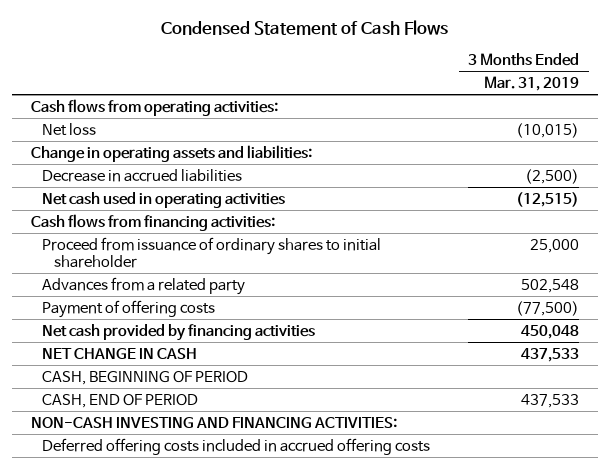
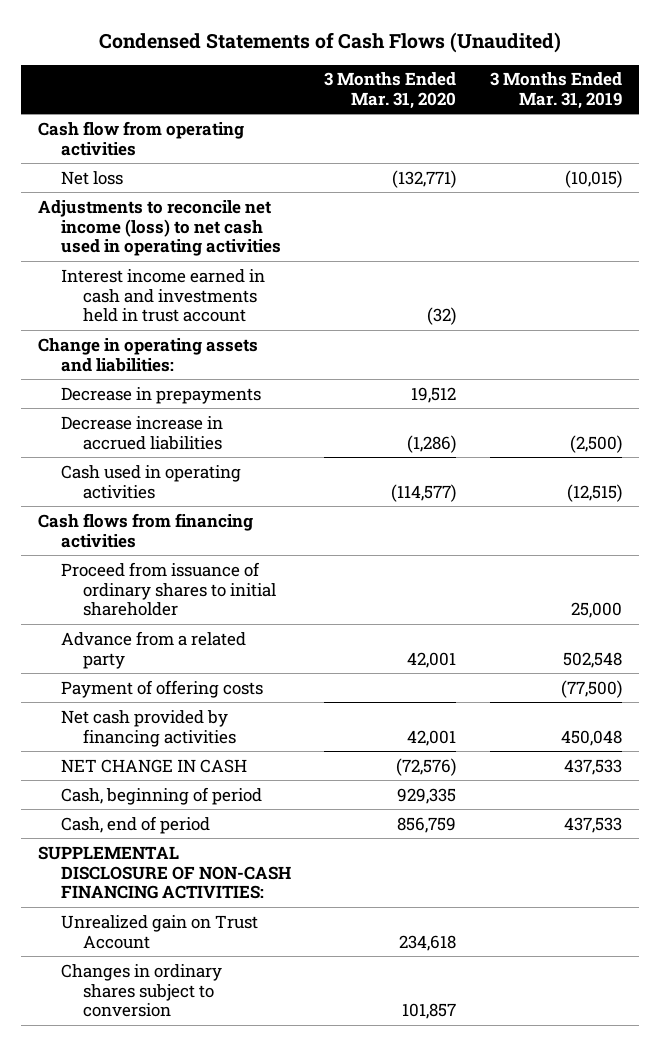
- Condensed Statement of Cash Flows
+ Condensed Statements of Cash Flows (Unaudited)
- | 3 Months Ended Mar. 31, 2019
+ | 3 Months Ended Mar. 31, 2020 | 3 Months Ended Mar. 31, 2019
- Cash flows from operating activities:
+ Cash flow from operating activities
+ Adjustments to reconcile net income (loss) to net cash used in operating activities
+ Interest income earned in cash and investments held in trust account | (32) |
- Decrease in accrued liabilities | (2,500)
- Net cash used in operating activities | (12,515)
- Cash flows from financing activities:
+ Decrease in prepayments | 19,512 |
+ Decrease increase in accrued liabilities | (1,286) | (2,500)
+ Cash used in operating activities | (114,577) | (12,515)
+ Cash flows from financing activities
- Advances from a related party | 502,548
+ Advance from a related party | 42,001 | 502,548
- CASH, BEGINNING OF PERIOD
- CASH, END OF PERIOD | 437,533
- NON-CASH INVESTING AND FINANCING ACTIVITIES:
- Deferred offering costs included in accrued offering costs
+ Cash, beginning of period | 929,335 |
+ Cash, end of period | 856,759 | 437,533
+ SUPPLEMENTAL DISCLOSURE OF NON-CASH FINANCING ACTIVITIES:
+ Unrealized gain on Trust Account | 234,618 |
+ Changes in ordinary shares subject to conversion | 101,857 |

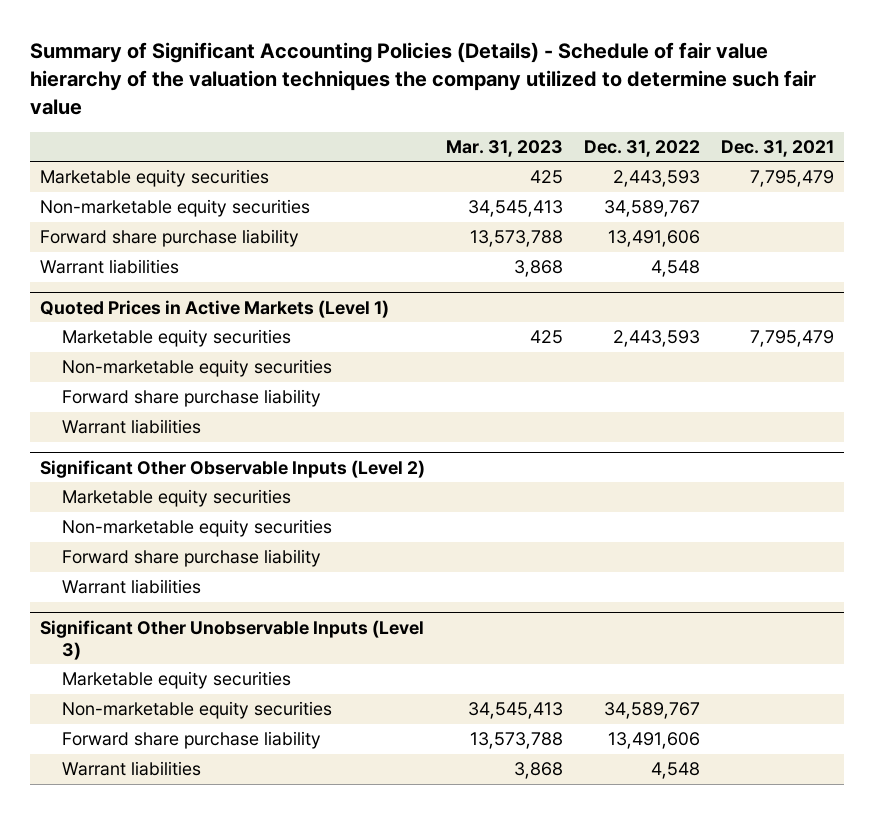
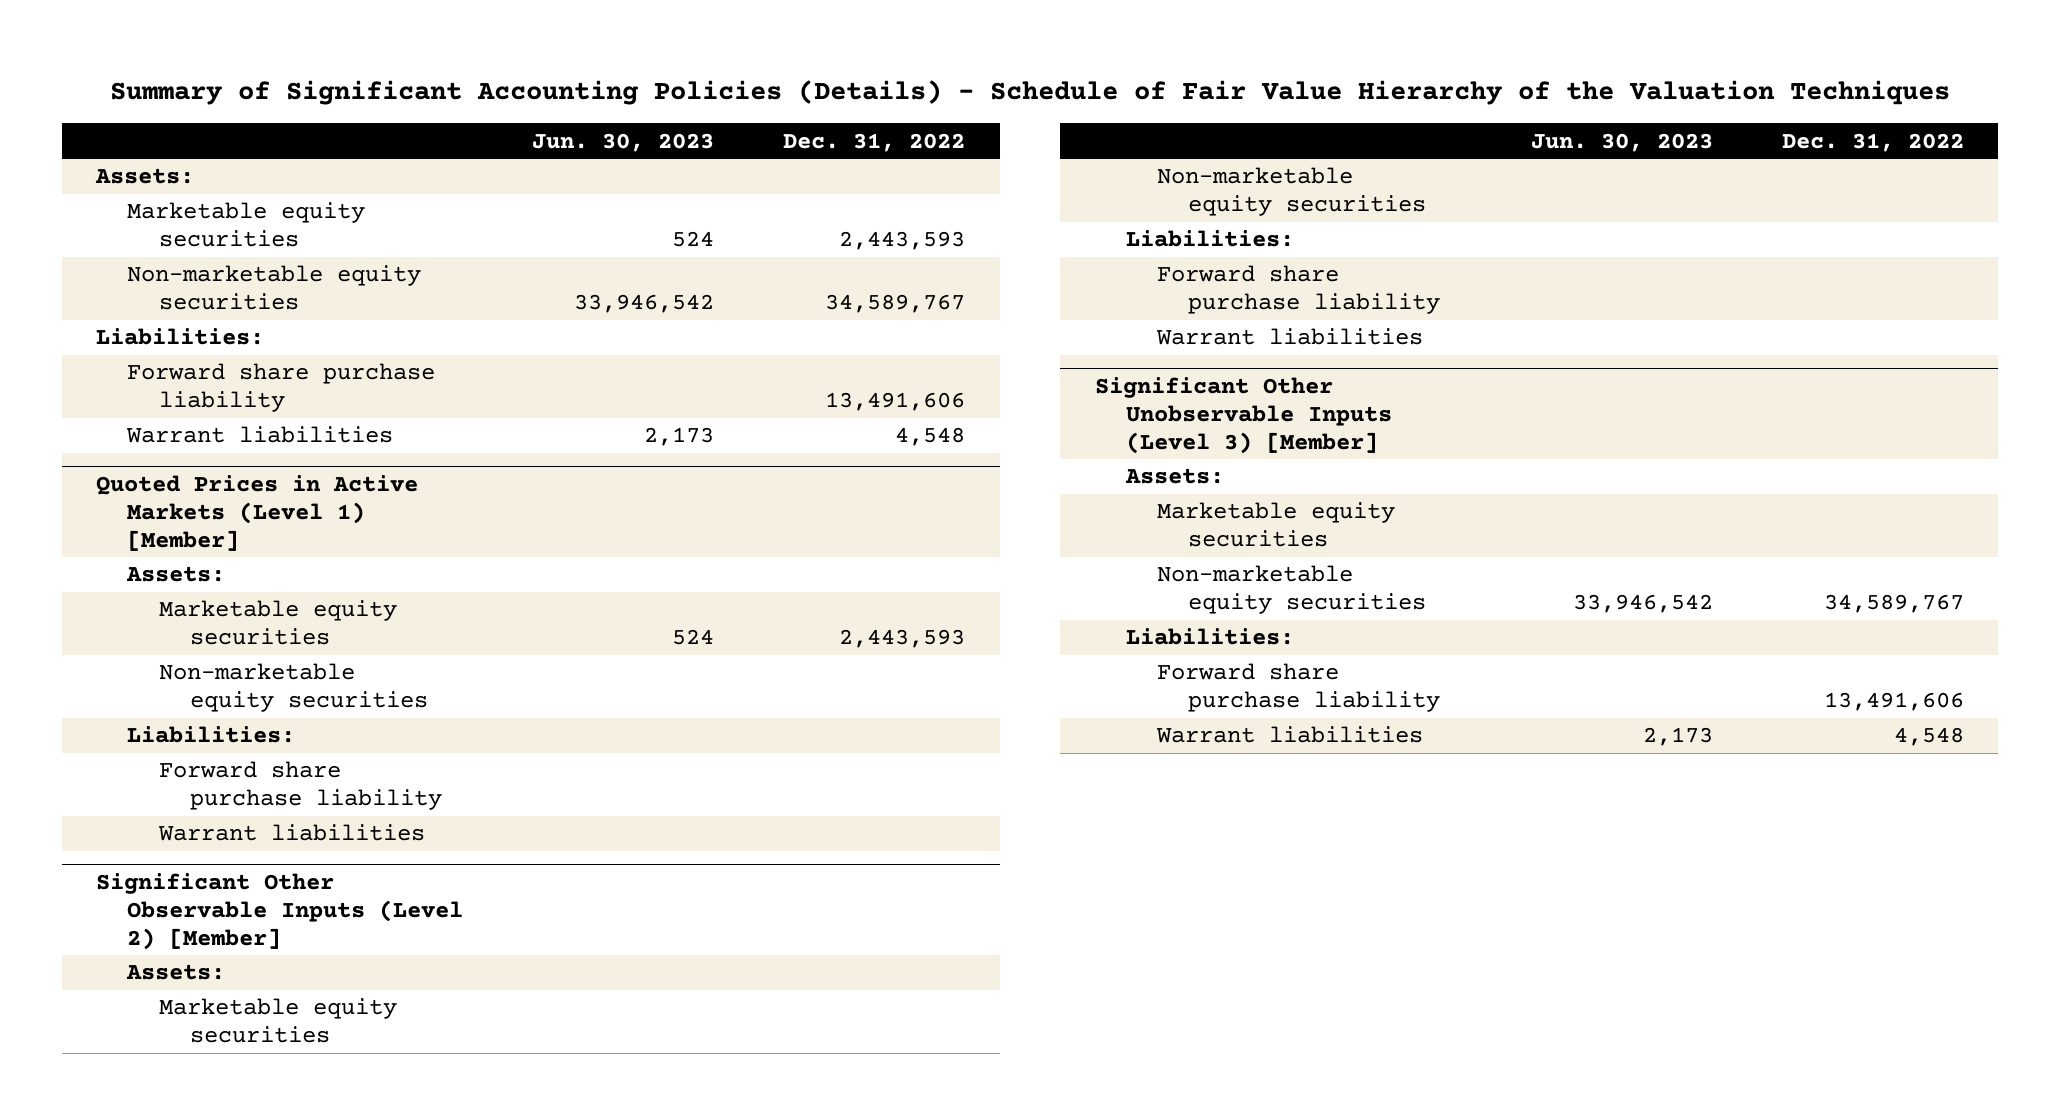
- Summary of Significant Accounting Policies (Details) - Schedule of fair value hierarchy of the valuation techniques the company utilized to determine such fair value
+ Summary of Significant Accounting Policies (Details) - Schedule of Fair Value Hierarchy of the Valuation Techniques
- | Mar. 31, 2023 | Dec. 31, 2022 | Dec. 31, 2021
+ | Jun. 30, 2023 | Dec. 31, 2022
+ Assets:
+ Liabilities:
- Quoted Prices in Active Markets (Level 1)
+ Quoted Prices in Active Markets (Level 1) [Member]
+ Assets:
+ Liabilities:
- Significant Other Observable Inputs (Level 2)
+ Significant Other Observable Inputs (Level 2) [Member]
+ Assets:
+ Liabilities:
- Significant Other Unobservable Inputs (Level 3)
+ Significant Other Unobservable Inputs (Level 3) [Member]
+ Assets:
+ Liabilities:

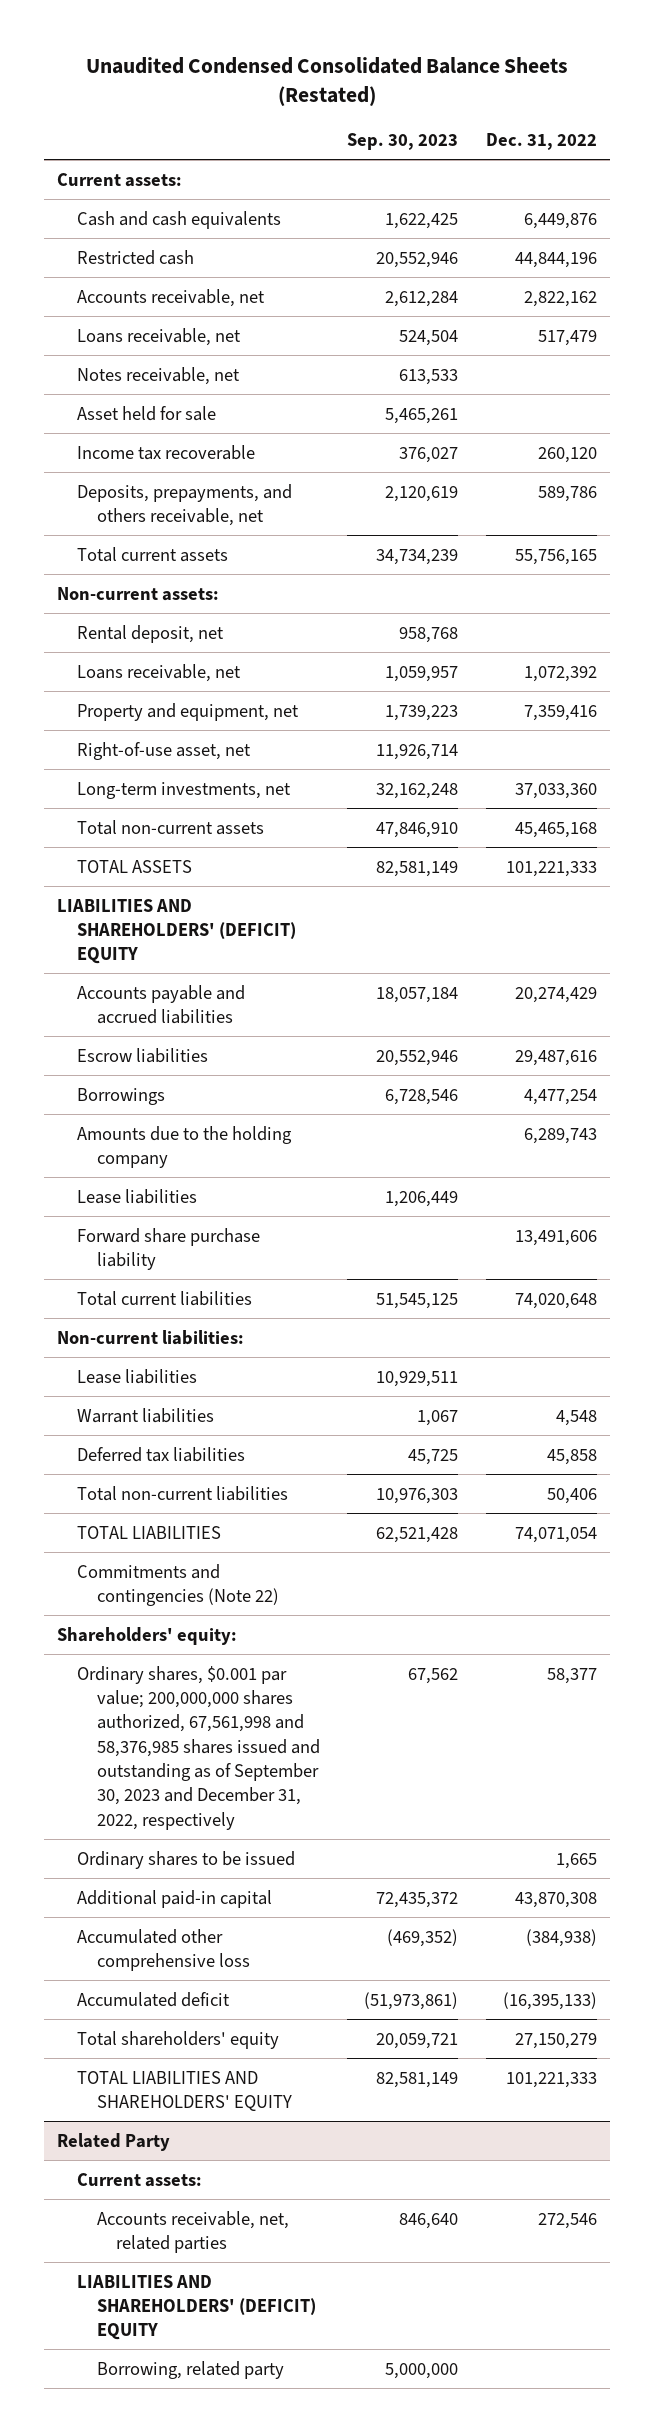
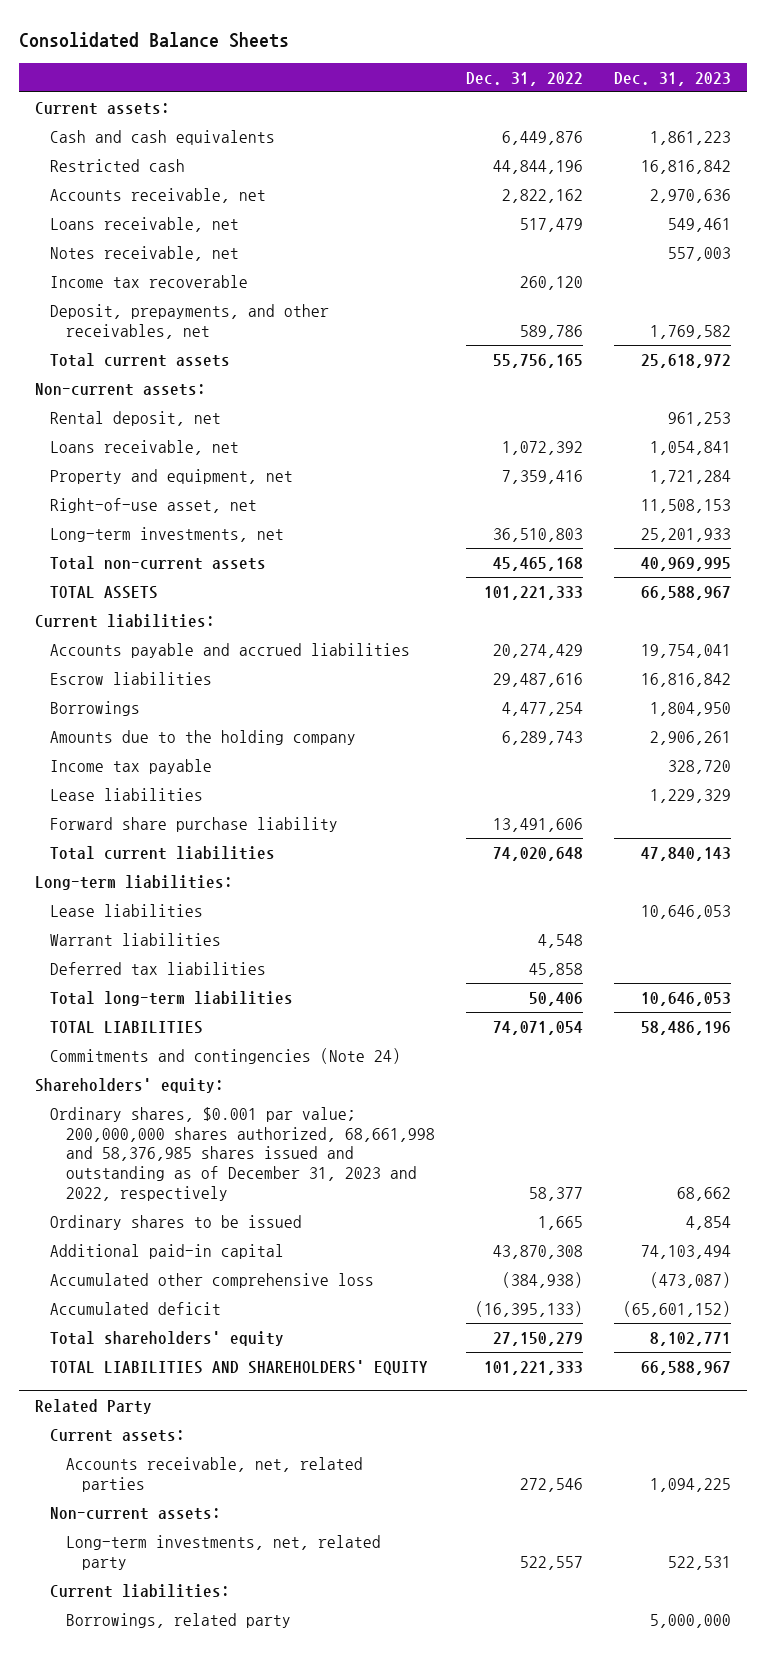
- Unaudited Condensed Consolidated Balance Sheets (Restated)
+ Consolidated Balance Sheets
- | Sep. 30, 2023 | Dec. 31, 2022
+ | Dec. 31, 2022 | Dec. 31, 2023
- Asset held for sale | 5,465,261 |
- Deposits, prepayments, and others receivable, net | 2,120,619 | 589,786
+ Deposit, prepayments, and other receivables, net | 589,786 | 1,769,582
- Long-term investments, net | 32,162,248 | 37,033,360
+ Long-term investments, net | 36,510,803 | 25,201,933
- LIABILITIES AND SHAREHOLDERS' (DEFICIT) EQUITY
+ Current liabilities:
+ Income tax payable | | 328,720
- Non-current liabilities:
+ Long-term liabilities:
- Total non-current liabilities | 10,976,303 | 50,406
+ Total long-term liabilities | 50,406 | 10,646,053
- Commitments and contingencies (Note 22)
+ Commitments and contingencies (Note 24)
- Ordinary shares, $0.001 par value; 200,000,000 shares authorized, 67,561,998 and 58,376,985 shares issued and outstanding as of September 30, 2023 and December 31, 2022, respectively | 67,562 | 58,377
+ Ordinary shares, $0.001 par value; 200,000,000 shares authorized, 68,661,998 and 58,376,985 shares issued and outstanding as of December 31, 2023 and 2022, respectively | 58,377 | 68,662
@ Related Party
- LIABILITIES AND SHAREHOLDERS' (DEFICIT) EQUITY
- Borrowing, related party | 5,000,000 |
+ Non-current assets:
+ Long-term investments, net, related party | 522,557 | 522,531
+ Current liabilities:
+ Borrowings, related party | | 5,000,000

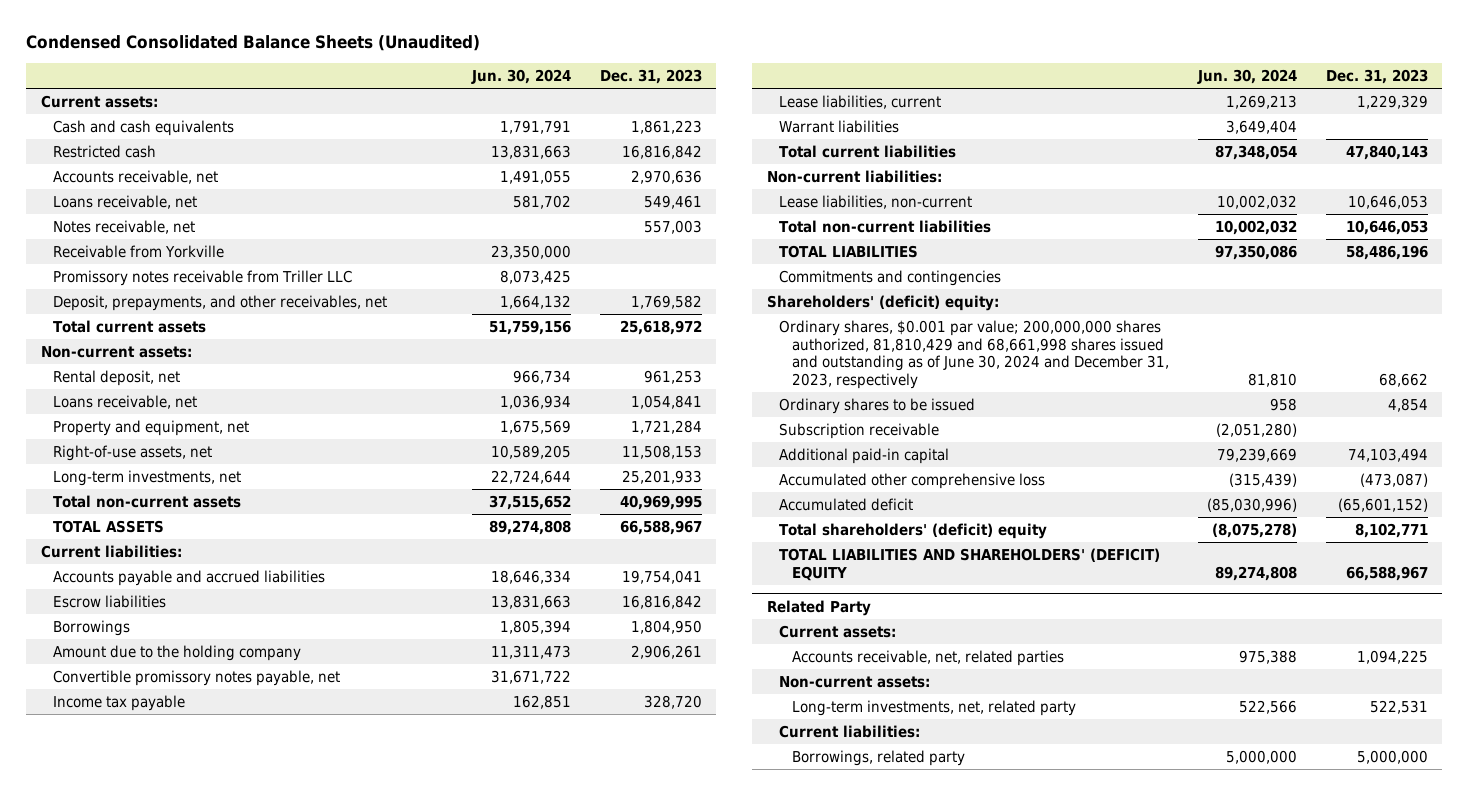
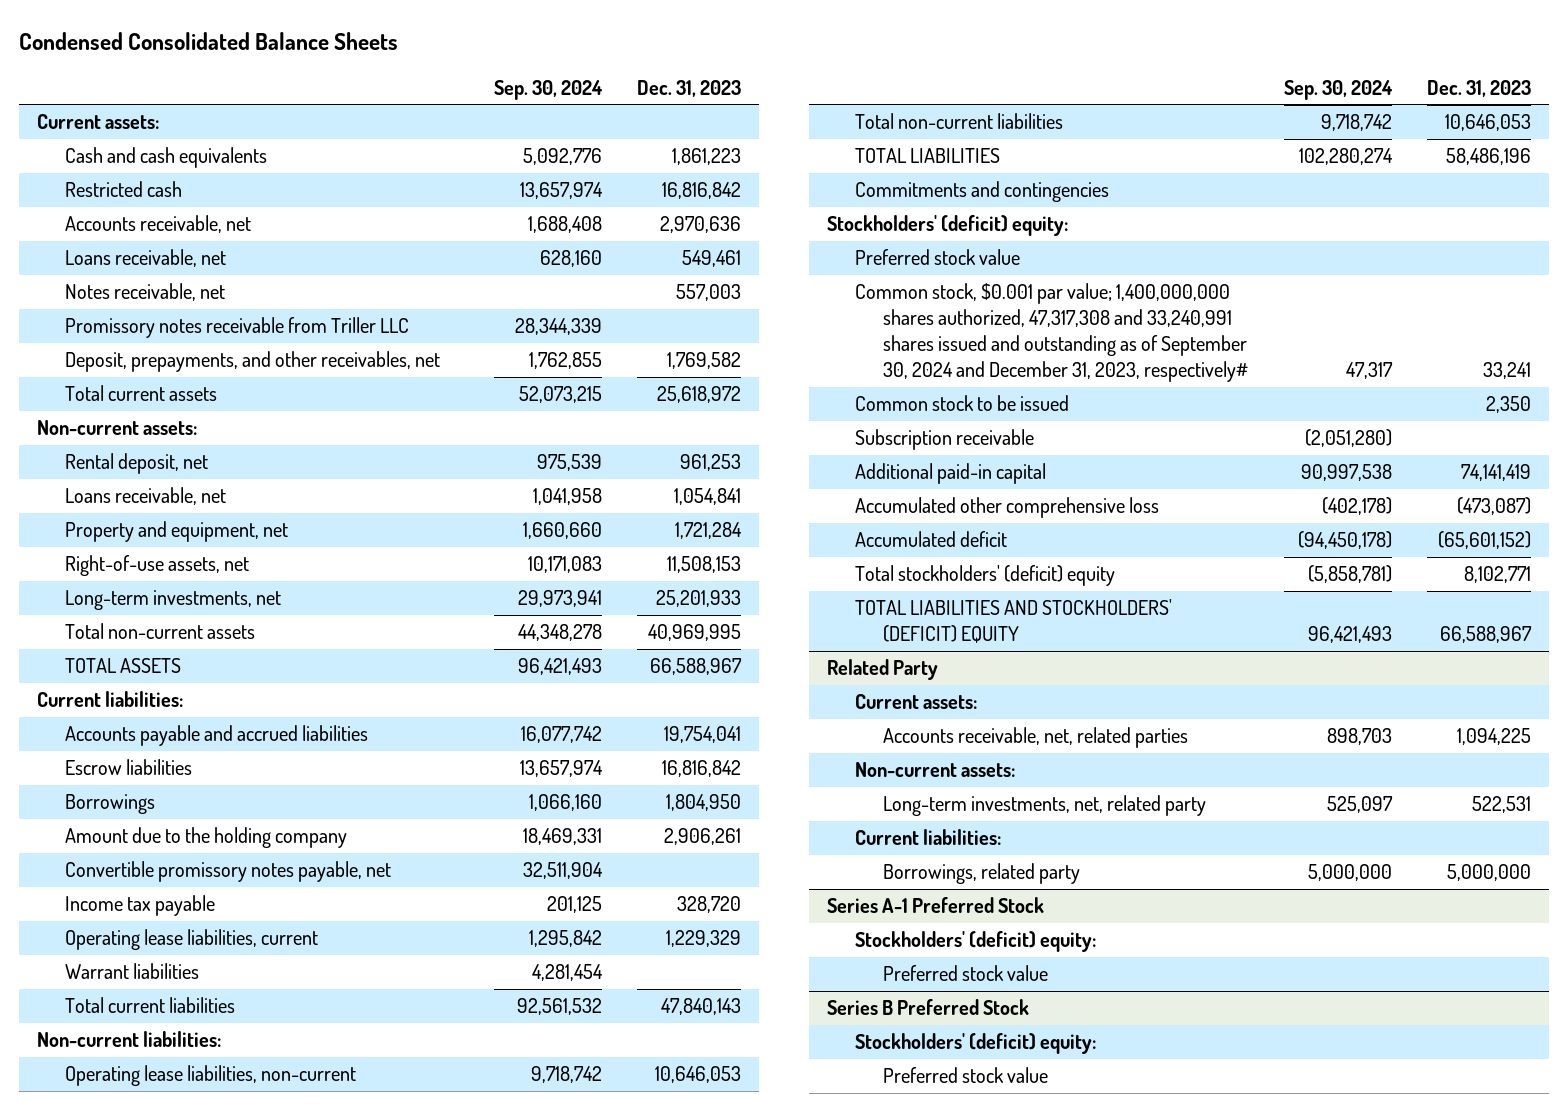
- Condensed Consolidated Balance Sheets (Unaudited)
+ Condensed Consolidated Balance Sheets
- | Jun. 30, 2024 | Dec. 31, 2023
+ | Sep. 30, 2024 | Dec. 31, 2023
- Receivable from Yorkville | 23,350,000 |
- Lease liabilities, current | 1,269,213 | 1,229,329
+ Operating lease liabilities, current | 1,295,842 | 1,229,329
- Lease liabilities, non-current | 10,002,032 | 10,646,053
+ Operating lease liabilities, non-current | 9,718,742 | 10,646,053
- Shareholders' (deficit) equity:
- Ordinary shares, $0.001 par value; 200,000,000 shares authorized, 81,810,429 and 68,661,998 shares issued and outstanding as of June 30, 2024 and December 31, 2023, respectively | 81,810 | 68,662
- Ordinary shares to be issued | 958 | 4,854
+ Stockholders' (deficit) equity:
+ Preferred stock value
+ Common stock, $0.001 par value; 1,400,000,000 shares authorized, 47,317,308 and 33,240,991 shares issued and outstanding as of September 30, 2024 and December 31, 2023, respectively# | 47,317 | 33,241
+ Common stock to be issued | | 2,350
- Additional paid-in capital | 79,239,669 | 74,103,494
+ Additional paid-in capital | 90,997,538 | 74,141,419
- Total shareholders' (deficit) equity | (8,075,278) | 8,102,771
- TOTAL LIABILITIES AND SHAREHOLDERS' (DEFICIT) EQUITY | 89,274,808 | 66,588,967
+ Total stockholders' (deficit) equity | (5,858,781) | 8,102,771
+ TOTAL LIABILITIES AND STOCKHOLDERS' (DEFICIT) EQUITY | 96,421,493 | 66,588,967
+ Series A-1 Preferred Stock
+ Stockholders' (deficit) equity:
+ Preferred stock value
+ Series B Preferred Stock
+ Stockholders' (deficit) equity:
+ Preferred stock value

